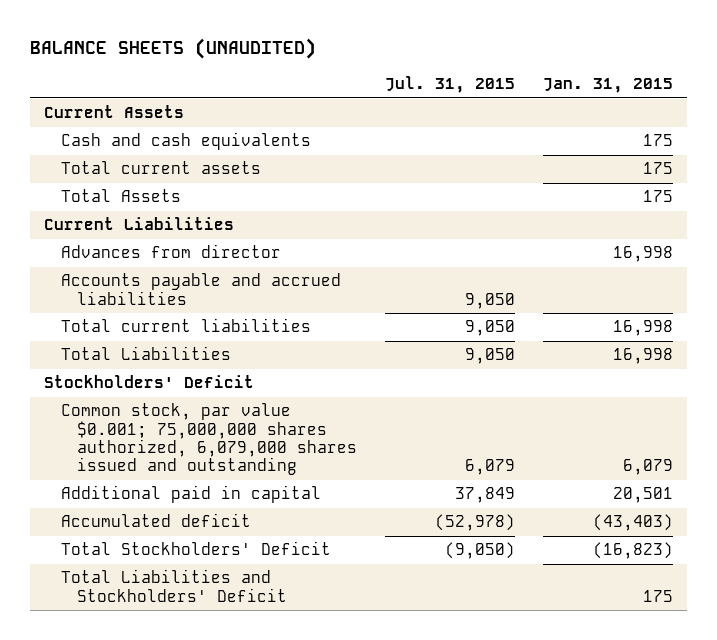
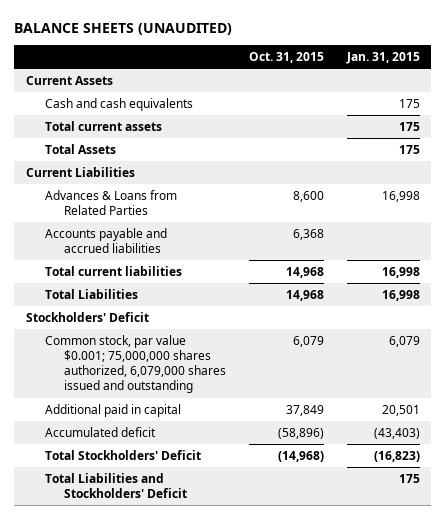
- | Jul. 31, 2015 | Jan. 31, 2015
+ | Oct. 31, 2015 | Jan. 31, 2015
- Advances from director | | 16,998
+ Advances & Loans from Related Parties | 8,600 | 16,998

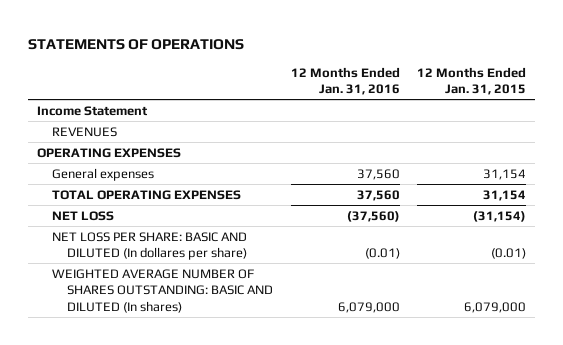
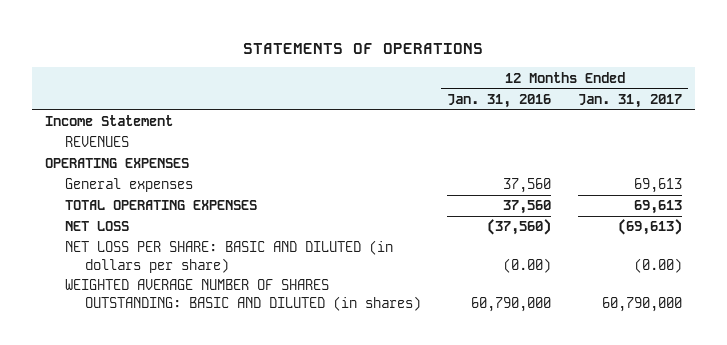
- | 12 Months Ended Jan. 31, 2016 | 12 Months Ended Jan. 31, 2015
+ | 12 Months Ended Jan. 31, 2016 | 12 Months Ended Jan. 31, 2017
- NET LOSS PER SHARE: BASIC AND DILUTED (In dollares per share) | (0.01) | (0.01)
- WEIGHTED AVERAGE NUMBER OF SHARES OUTSTANDING: BASIC AND DILUTED (In shares) | 6,079,000 | 6,079,000
+ NET LOSS PER SHARE: BASIC AND DILUTED (in dollars per share) | (0.00) | (0.00)
+ WEIGHTED AVERAGE NUMBER OF SHARES OUTSTANDING: BASIC AND DILUTED (in shares) | 60,790,000 | 60,790,000

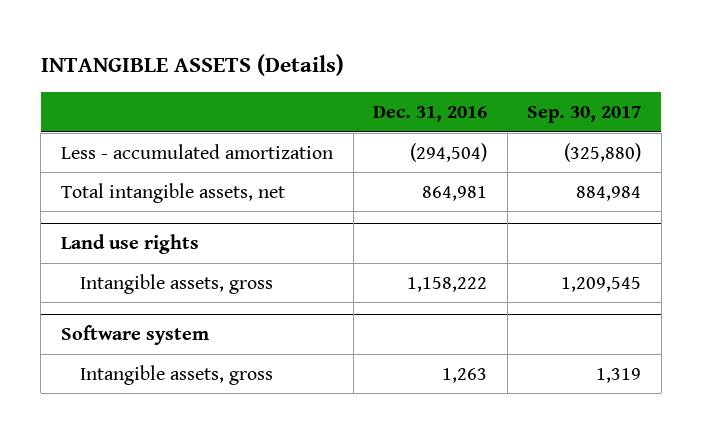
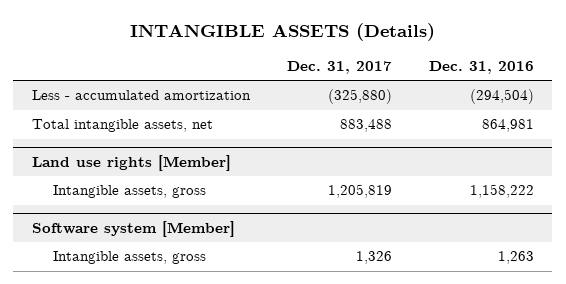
- | Dec. 31, 2016 | Sep. 30, 2017
+ | Dec. 31, 2017 | Dec. 31, 2016
- Land use rights
+ Land use rights [Member]
- Software system
+ Software system [Member]

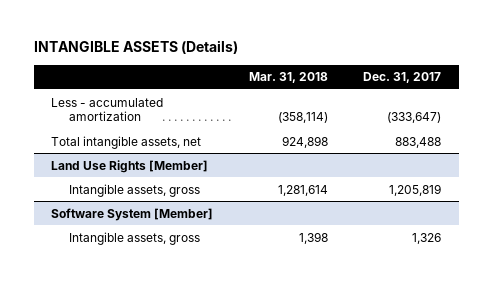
- | Dec. 31, 2017 | Dec. 31, 2016
+ | Mar. 31, 2018 | Dec. 31, 2017
- Less - accumulated amortization | (325,880) | (294,504)
+ Less - accumulated amortization | (358,114) | (333,647)
- Land use rights [Member]
+ Land Use Rights [Member]
- Software system [Member]
+ Software System [Member]

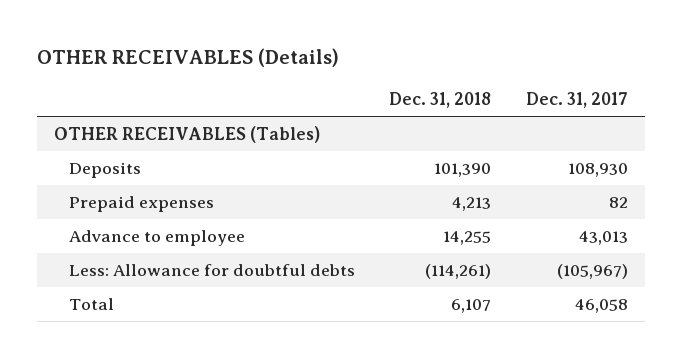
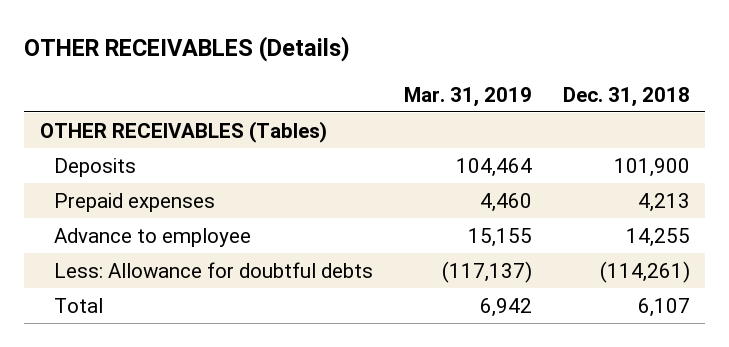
- | Dec. 31, 2018 | Dec. 31, 2017
+ | Mar. 31, 2019 | Dec. 31, 2018
- Deposits | 101,390 | 108,930
+ Deposits | 104,464 | 101,900

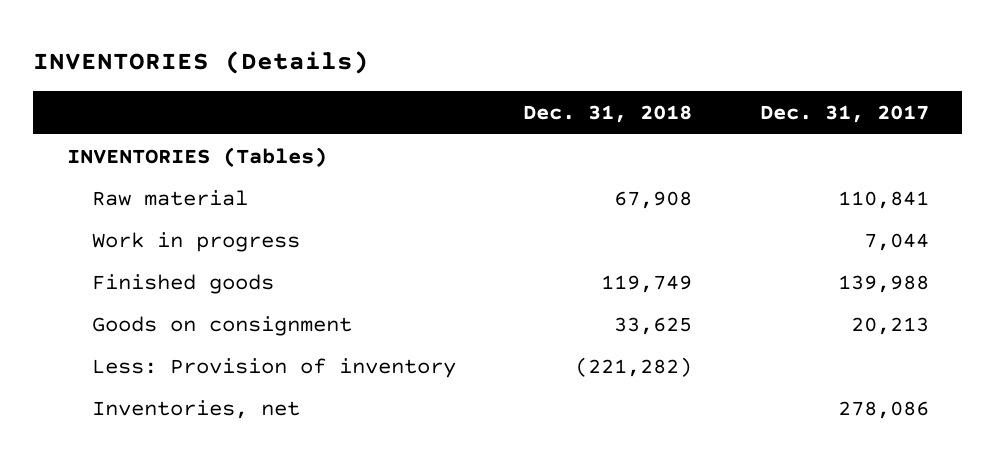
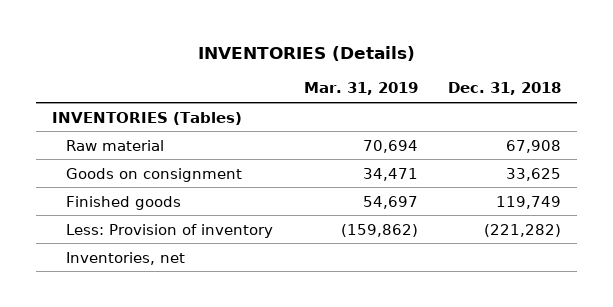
- | Dec. 31, 2018 | Dec. 31, 2017
+ | Mar. 31, 2019 | Dec. 31, 2018
- Work in progress | | 7,044
moved down: Finished goods | 54,697 | 119,749

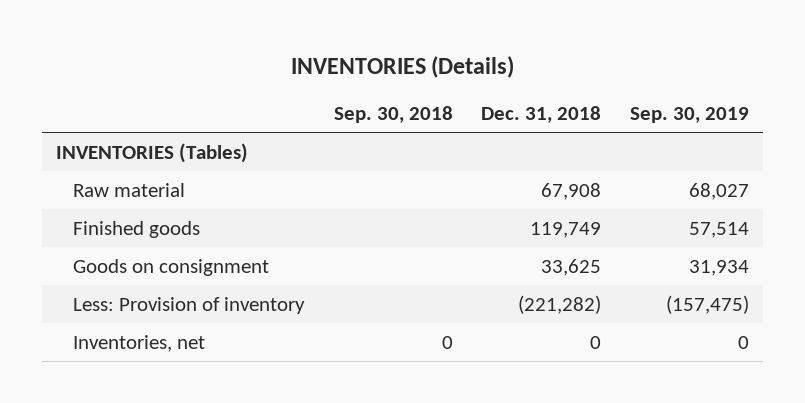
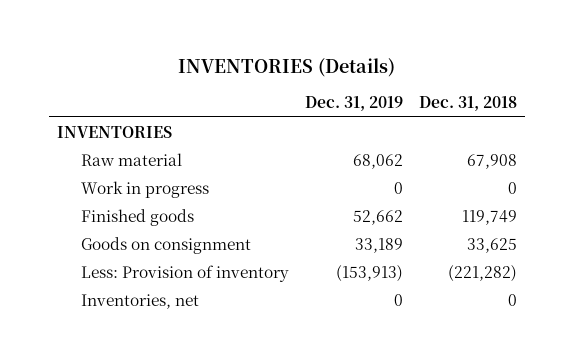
- | Sep. 30, 2018 | Dec. 31, 2018 | Sep. 30, 2019
+ | Dec. 31, 2019 | Dec. 31, 2018
- INVENTORIES (Tables)
+ INVENTORIES
+ Work in progress | 0 | 0

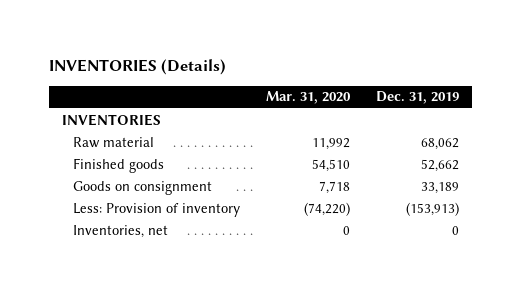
- | Dec. 31, 2019 | Dec. 31, 2018
+ | Mar. 31, 2020 | Dec. 31, 2019
- Work in progress | 0 | 0

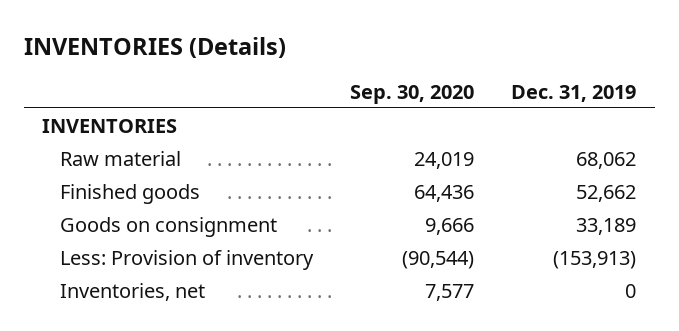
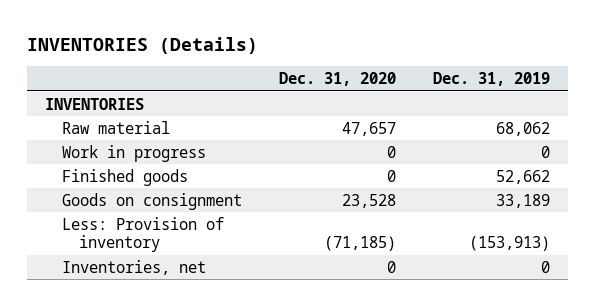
- | Sep. 30, 2020 | Dec. 31, 2019
+ | Dec. 31, 2020 | Dec. 31, 2019
+ Work in progress | 0 | 0

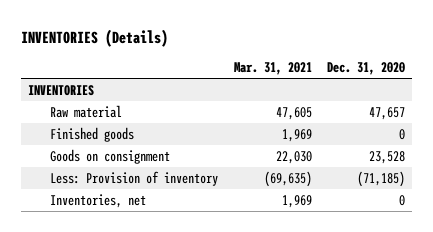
- | Dec. 31, 2020 | Dec. 31, 2019
+ | Mar. 31, 2021 | Dec. 31, 2020
- Work in progress | 0 | 0

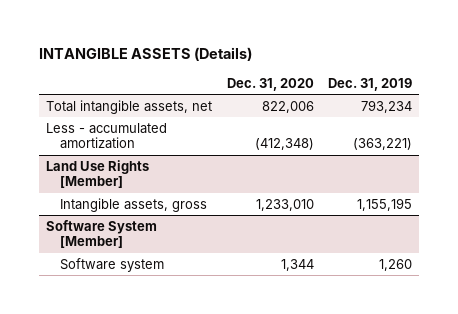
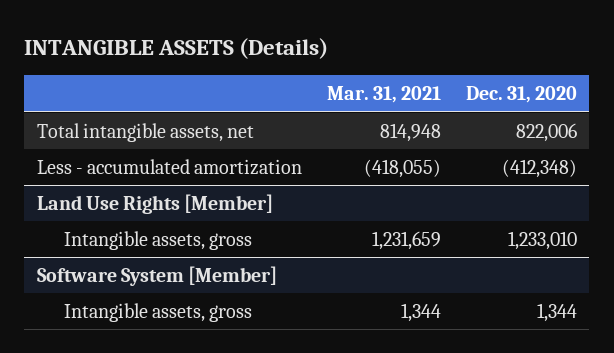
- | Dec. 31, 2020 | Dec. 31, 2019
+ | Mar. 31, 2021 | Dec. 31, 2020
@ Software System [Member]
- Software system | 1,344 | 1,260
+ Intangible assets, gross | 1,344 | 1,344

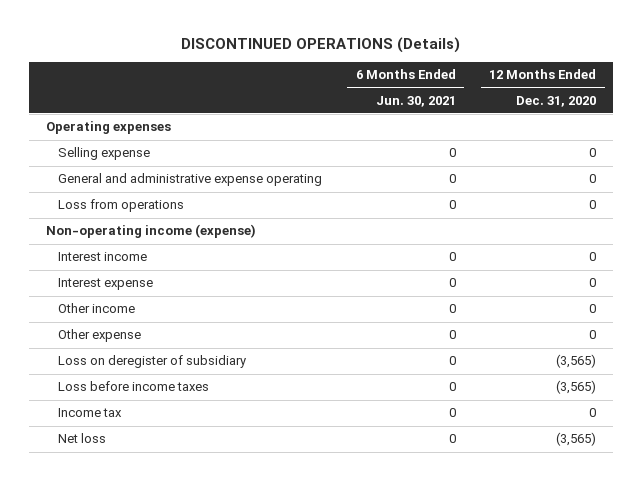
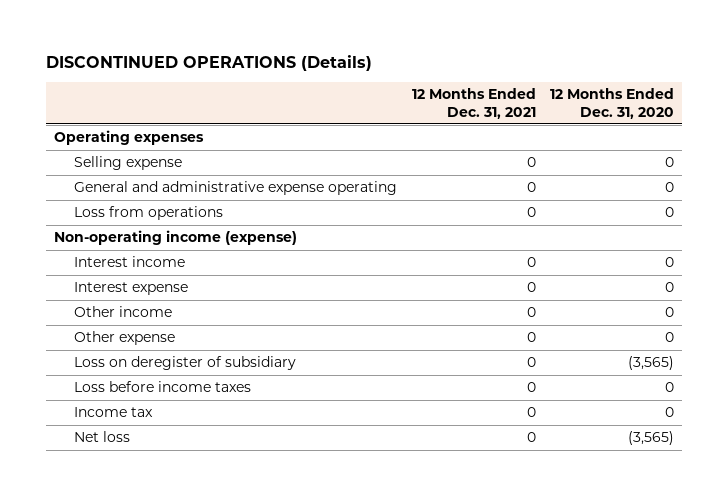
- | 6 Months Ended Jun. 30, 2021 | 12 Months Ended Dec. 31, 2020
+ | 12 Months Ended Dec. 31, 2021 | 12 Months Ended Dec. 31, 2020
- Loss before income taxes | 0 | (3,565)
+ Loss before income taxes | 0 | 0

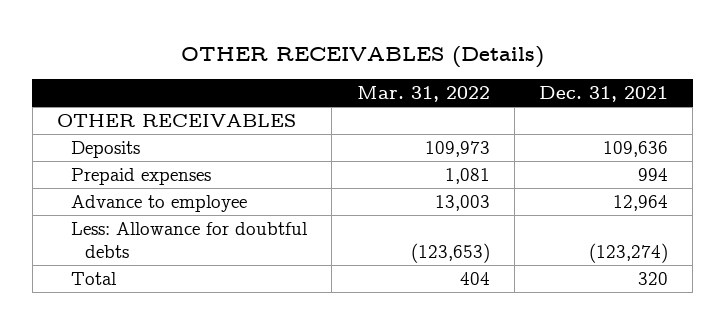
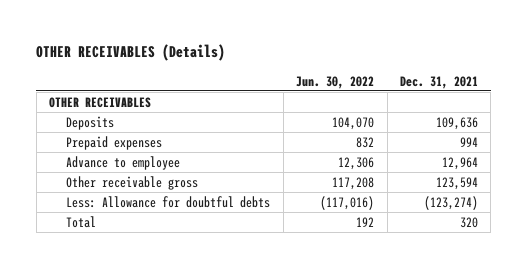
- | Mar. 31, 2022 | Dec. 31, 2021
+ | Jun. 30, 2022 | Dec. 31, 2021
+ Other receivable gross | 117,208 | 123,594

